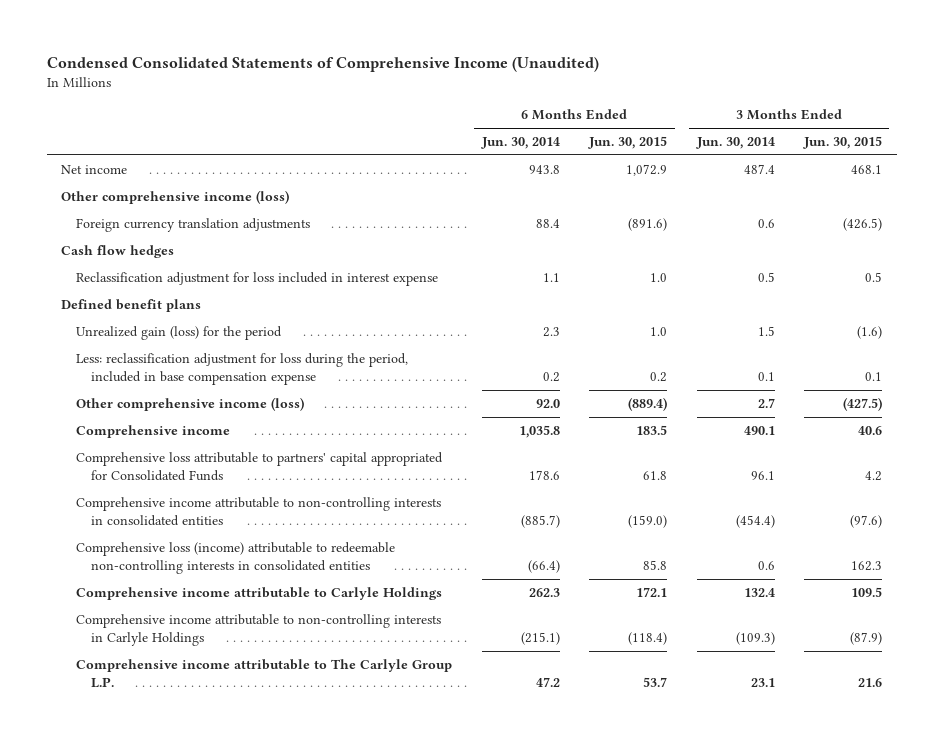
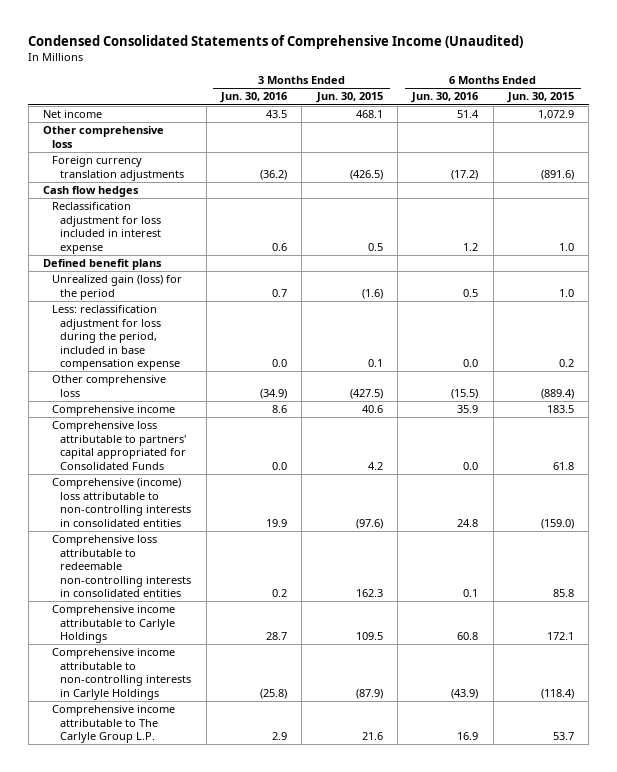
- | 6 Months Ended Jun. 30, 2014 | 6 Months Ended Jun. 30, 2015 | 3 Months Ended Jun. 30, 2014 | 3 Months Ended Jun. 30, 2015
+ | 3 Months Ended Jun. 30, 2016 | 3 Months Ended Jun. 30, 2015 | 6 Months Ended Jun. 30, 2016 | 6 Months Ended Jun. 30, 2015
- Other comprehensive income (loss)
+ Other comprehensive loss
- Other comprehensive income (loss) | 92.0 | (889.4) | 2.7 | (427.5)
+ Other comprehensive loss | (34.9) | (427.5) | (15.5) | (889.4)
- Comprehensive income attributable to non-controlling interests in consolidated entities | (885.7) | (159.0) | (454.4) | (97.6)
- Comprehensive loss (income) attributable to redeemable non-controlling interests in consolidated entities | (66.4) | 85.8 | 0.6 | 162.3
+ Comprehensive (income) loss attributable to non-controlling interests in consolidated entities | 19.9 | (97.6) | 24.8 | (159.0)
+ Comprehensive loss attributable to redeemable non-controlling interests in consolidated entities | 0.2 | 162.3 | 0.1 | 85.8

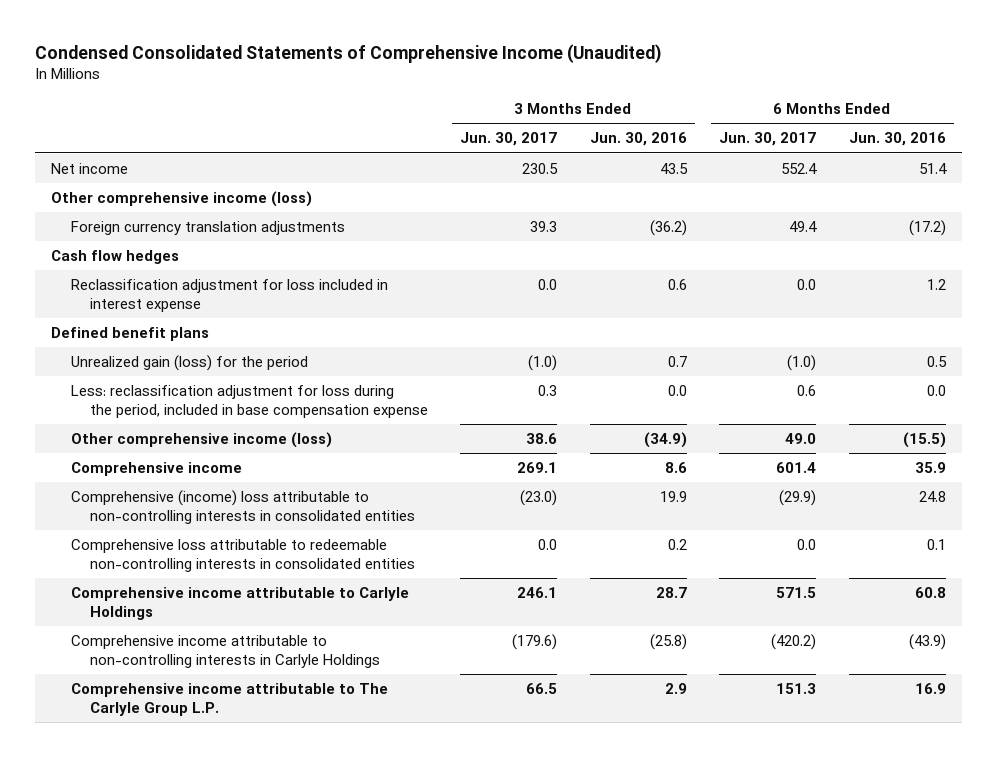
- | 3 Months Ended Jun. 30, 2016 | 3 Months Ended Jun. 30, 2015 | 6 Months Ended Jun. 30, 2016 | 6 Months Ended Jun. 30, 2015
+ | 3 Months Ended Jun. 30, 2017 | 3 Months Ended Jun. 30, 2016 | 6 Months Ended Jun. 30, 2017 | 6 Months Ended Jun. 30, 2016
- Other comprehensive loss
+ Other comprehensive income (loss)
- Other comprehensive loss | (34.9) | (427.5) | (15.5) | (889.4)
+ Other comprehensive income (loss) | 38.6 | (34.9) | 49.0 | (15.5)
- Comprehensive loss attributable to partners' capital appropriated for Consolidated Funds | 0.0 | 4.2 | 0.0 | 61.8

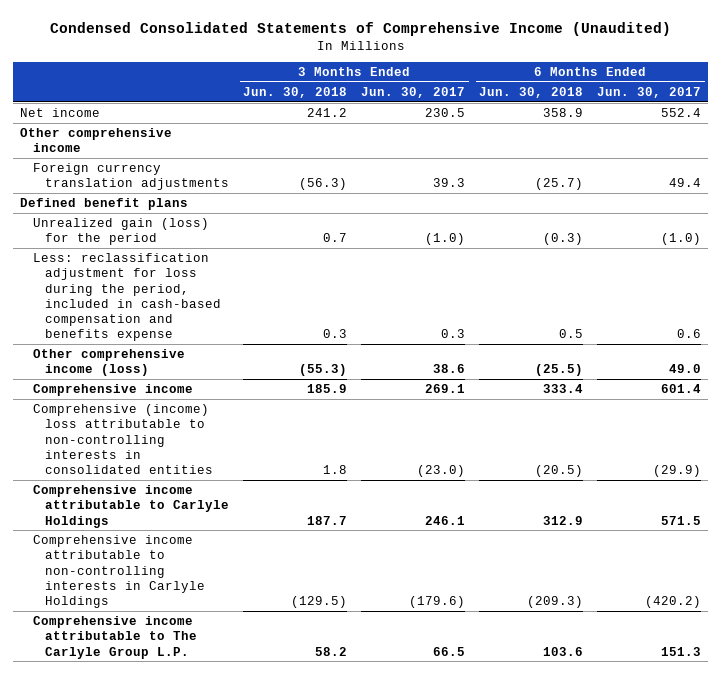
- | 3 Months Ended Jun. 30, 2017 | 3 Months Ended Jun. 30, 2016 | 6 Months Ended Jun. 30, 2017 | 6 Months Ended Jun. 30, 2016
+ | 3 Months Ended Jun. 30, 2018 | 3 Months Ended Jun. 30, 2017 | 6 Months Ended Jun. 30, 2018 | 6 Months Ended Jun. 30, 2017
- Other comprehensive income (loss)
+ Other comprehensive income
- Cash flow hedges
- Reclassification adjustment for loss included in interest expense | 0.0 | 0.6 | 0.0 | 1.2
- Less: reclassification adjustment for loss during the period, included in base compensation expense | 0.3 | 0.0 | 0.6 | 0.0
+ Less: reclassification adjustment for loss during the period, included in cash-based compensation and benefits expense | 0.3 | 0.3 | 0.5 | 0.6
- Comprehensive loss attributable to redeemable non-controlling interests in consolidated entities | 0.0 | 0.2 | 0.0 | 0.1

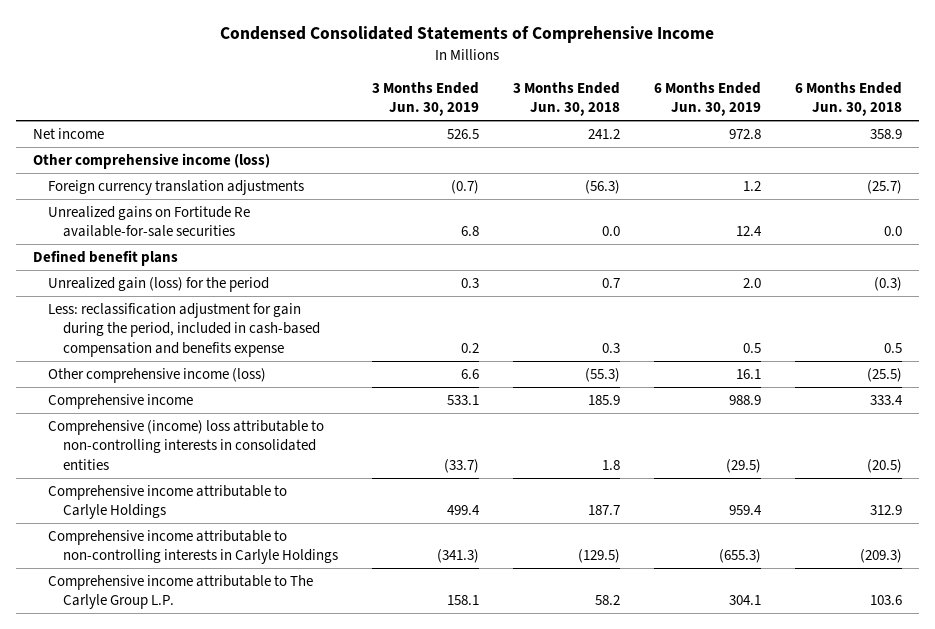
- Condensed Consolidated Statements of Comprehensive Income (Unaudited)
+ Condensed Consolidated Statements of Comprehensive Income
- | 3 Months Ended Jun. 30, 2018 | 3 Months Ended Jun. 30, 2017 | 6 Months Ended Jun. 30, 2018 | 6 Months Ended Jun. 30, 2017
+ | 3 Months Ended Jun. 30, 2019 | 3 Months Ended Jun. 30, 2018 | 6 Months Ended Jun. 30, 2019 | 6 Months Ended Jun. 30, 2018
- Other comprehensive income
+ Other comprehensive income (loss)
+ Unrealized gains on Fortitude Re available-for-sale securities | 6.8 | 0.0 | 12.4 | 0.0
- Less: reclassification adjustment for loss during the period, included in cash-based compensation and benefits expense | 0.3 | 0.3 | 0.5 | 0.6
+ Less: reclassification adjustment for gain during the period, included in cash-based compensation and benefits expense | 0.2 | 0.3 | 0.5 | 0.5

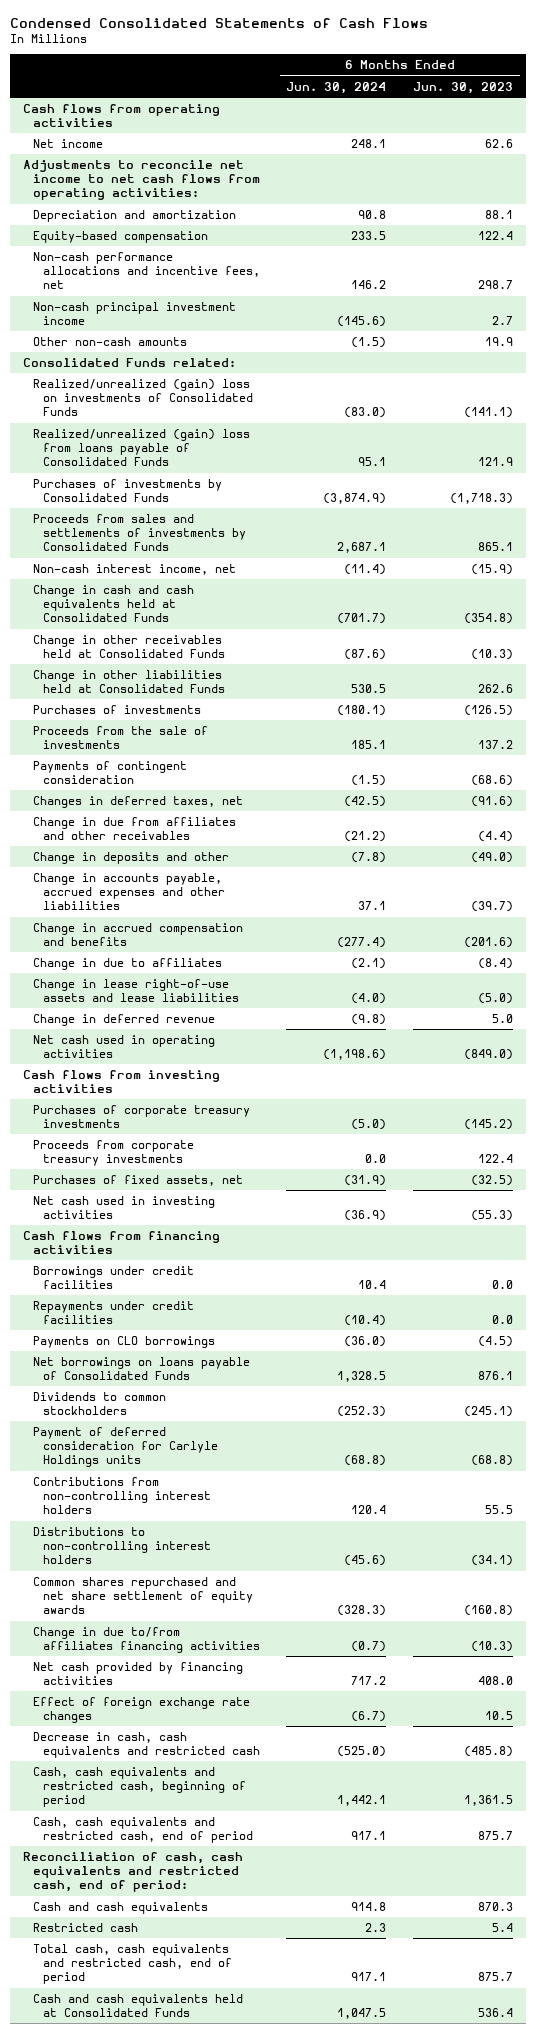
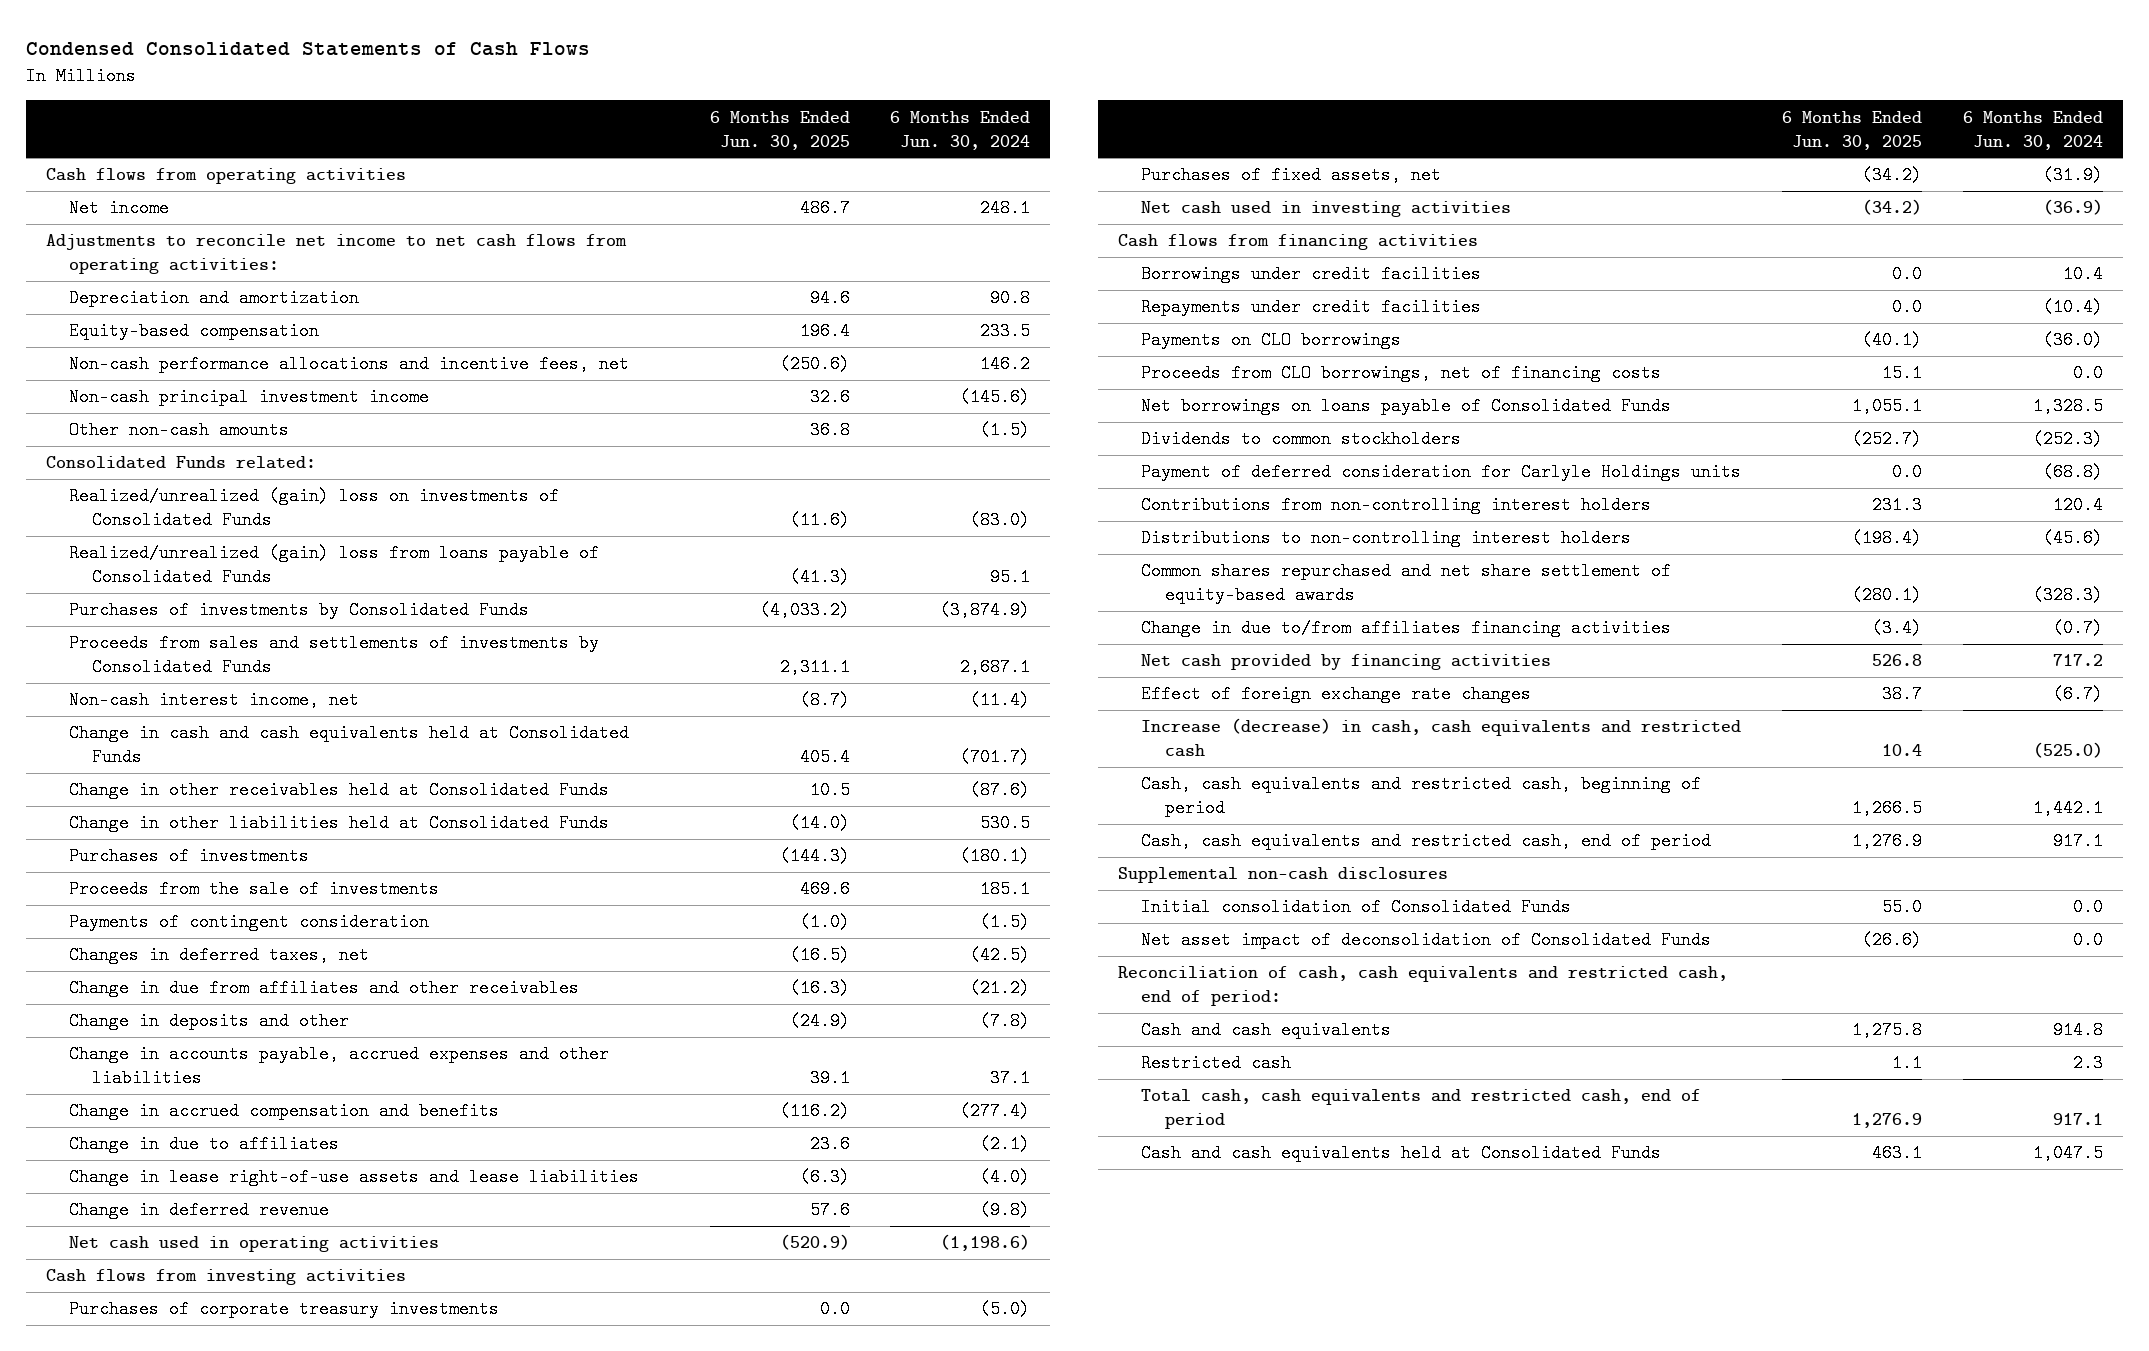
- | 6 Months Ended Jun. 30, 2024 | 6 Months Ended Jun. 30, 2023
+ | 6 Months Ended Jun. 30, 2025 | 6 Months Ended Jun. 30, 2024
- Proceeds from corporate treasury investments | 0.0 | 122.4
+ Proceeds from CLO borrowings, net of financing costs | 15.1 | 0.0
- Common shares repurchased and net share settlement of equity awards | (328.3) | (160.8)
+ Common shares repurchased and net share settlement of equity-based awards | (280.1) | (328.3)
- Decrease in cash, cash equivalents and restricted cash | (525.0) | (485.8)
+ Increase (decrease) in cash, cash equivalents and restricted cash | 10.4 | (525.0)
+ Supplemental non-cash disclosures
+ Initial consolidation of Consolidated Funds | 55.0 | 0.0
+ Net asset impact of deconsolidation of Consolidated Funds | (26.6) | 0.0

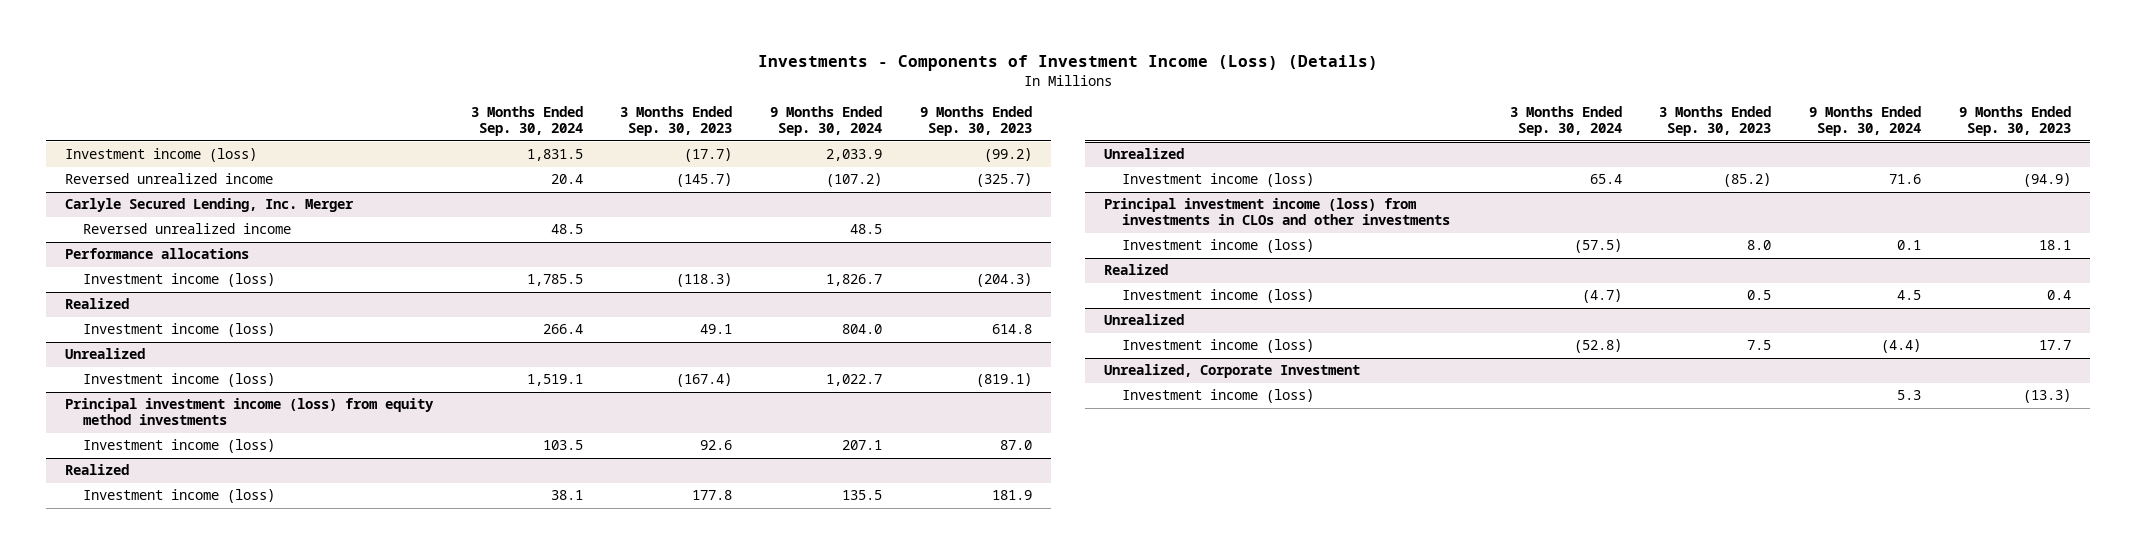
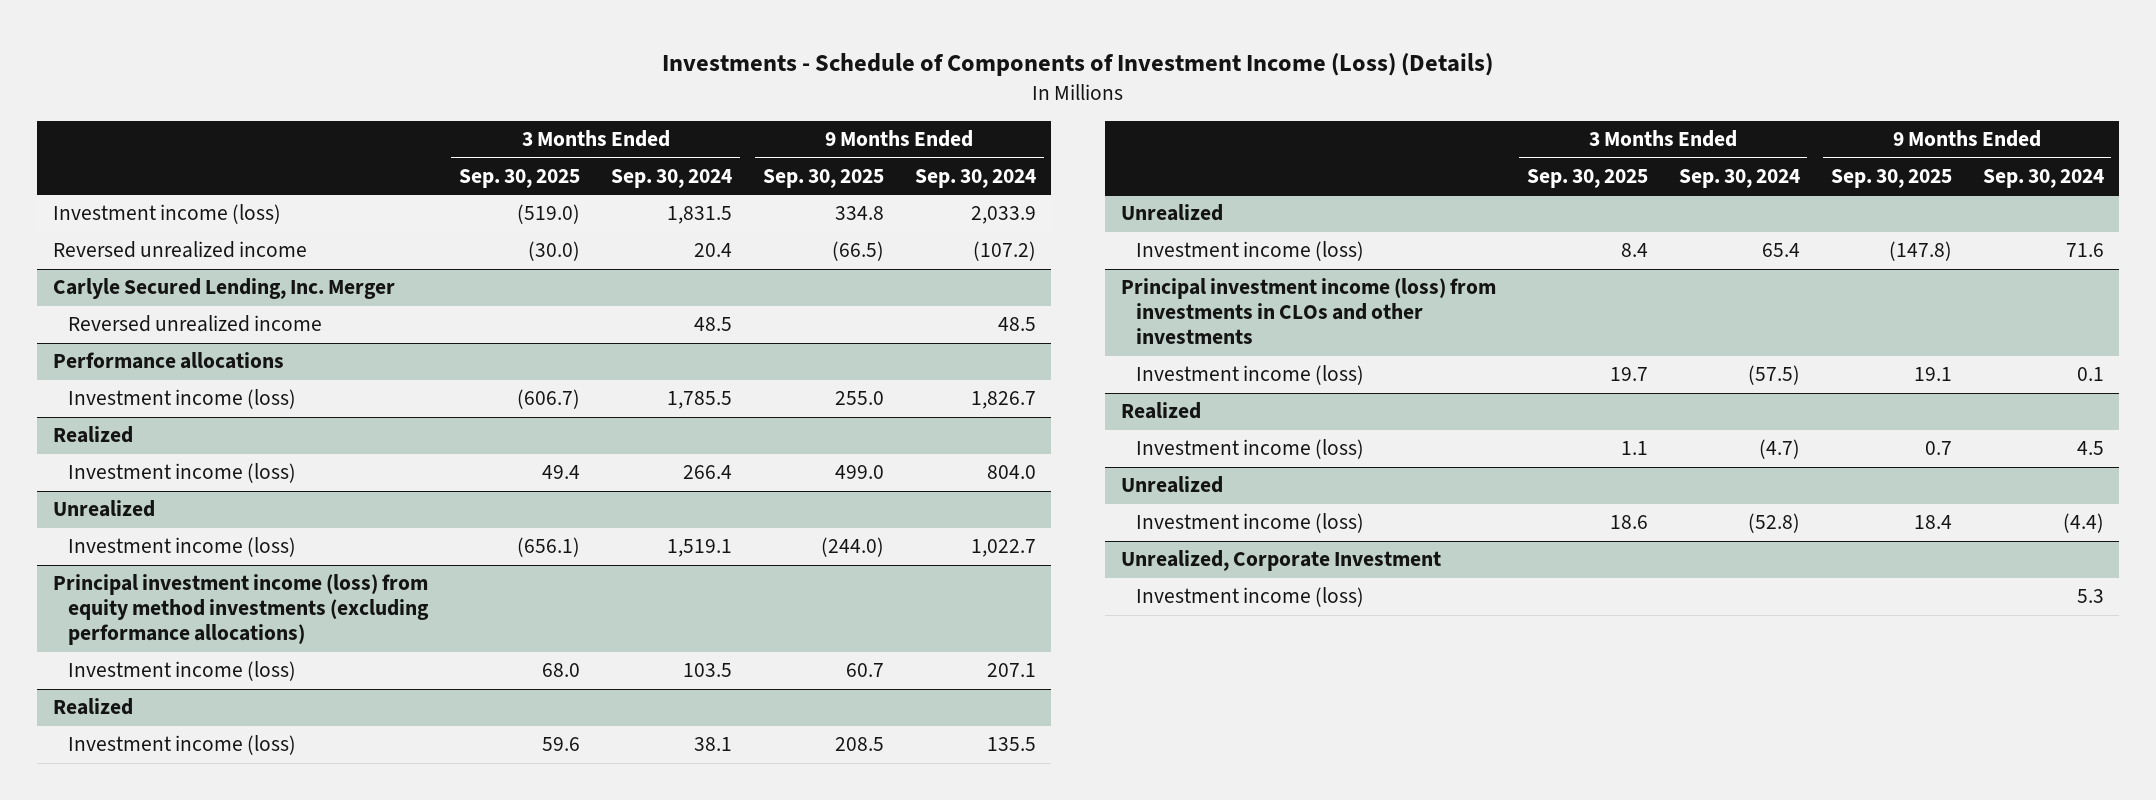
- Investments - Components of Investment Income (Loss) (Details)
+ Investments - Schedule of Components of Investment Income (Loss) (Details)
- | 3 Months Ended Sep. 30, 2024 | 3 Months Ended Sep. 30, 2023 | 9 Months Ended Sep. 30, 2024 | 9 Months Ended Sep. 30, 2023
+ | 3 Months Ended Sep. 30, 2025 | 3 Months Ended Sep. 30, 2024 | 9 Months Ended Sep. 30, 2025 | 9 Months Ended Sep. 30, 2024
- Principal investment income (loss) from equity method investments
+ Principal investment income (loss) from equity method investments (excluding performance allocations)

